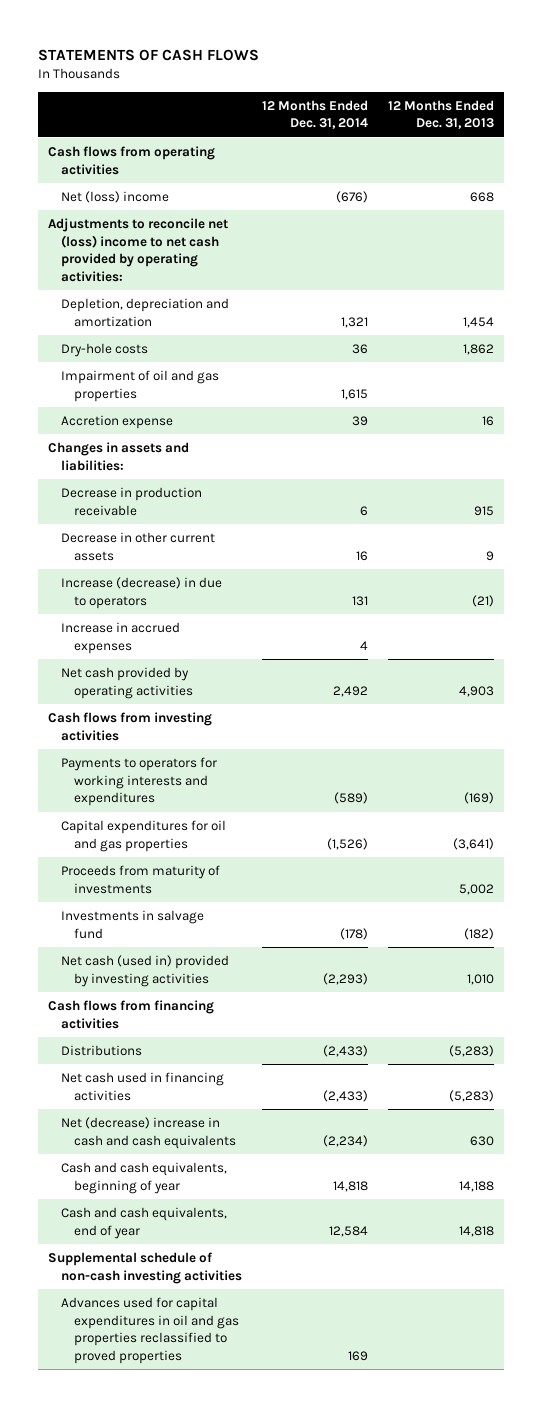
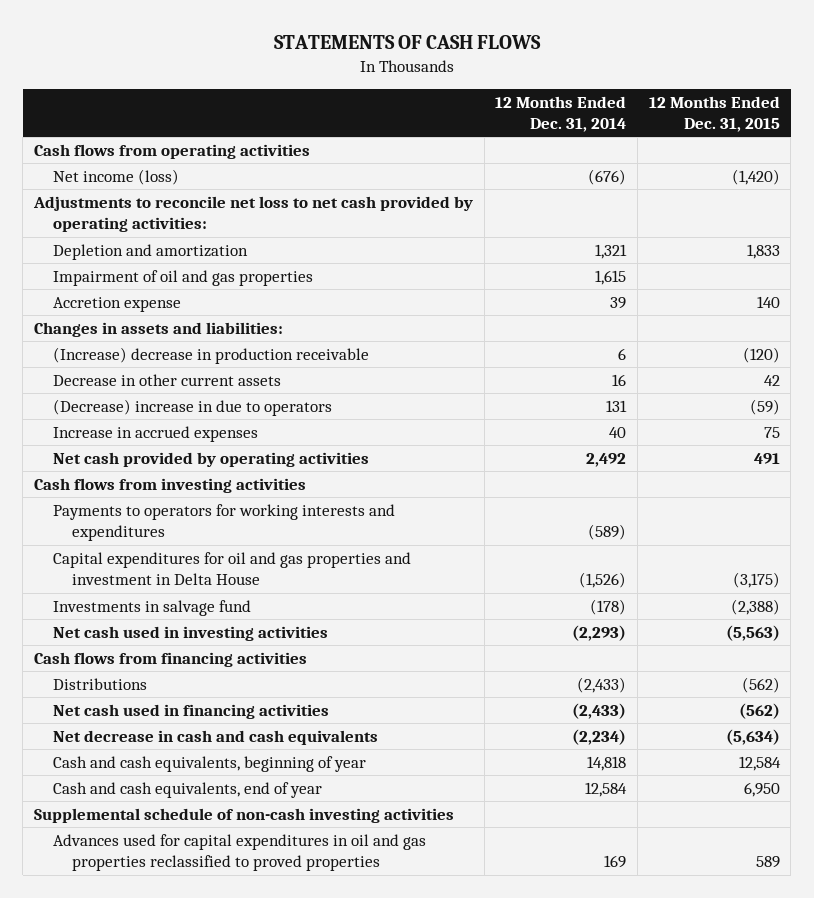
- | 12 Months Ended Dec. 31, 2014 | 12 Months Ended Dec. 31, 2013
+ | 12 Months Ended Dec. 31, 2014 | 12 Months Ended Dec. 31, 2015
- Net (loss) income | (676) | 668
- Adjustments to reconcile net (loss) income to net cash provided by operating activities:
- Depletion, depreciation and amortization | 1,321 | 1,454
- Dry-hole costs | 36 | 1,862
+ Net income (loss) | (676) | (1,420)
+ Adjustments to reconcile net loss to net cash provided by operating activities:
+ Depletion and amortization | 1,321 | 1,833
- Decrease in production receivable | 6 | 915
+ (Increase) decrease in production receivable | 6 | (120)
- Increase (decrease) in due to operators | 131 | (21)
- Increase in accrued expenses | 4 |
+ (Decrease) increase in due to operators | 131 | (59)
+ Increase in accrued expenses | 40 | 75
- Capital expenditures for oil and gas properties | (1,526) | (3,641)
- Proceeds from maturity of investments | | 5,002
+ Capital expenditures for oil and gas properties and investment in Delta House | (1,526) | (3,175)
- Net cash (used in) provided by investing activities | (2,293) | 1,010
+ Net cash used in investing activities | (2,293) | (5,563)
- Net (decrease) increase in cash and cash equivalents | (2,234) | 630
+ Net decrease in cash and cash equivalents | (2,234) | (5,634)

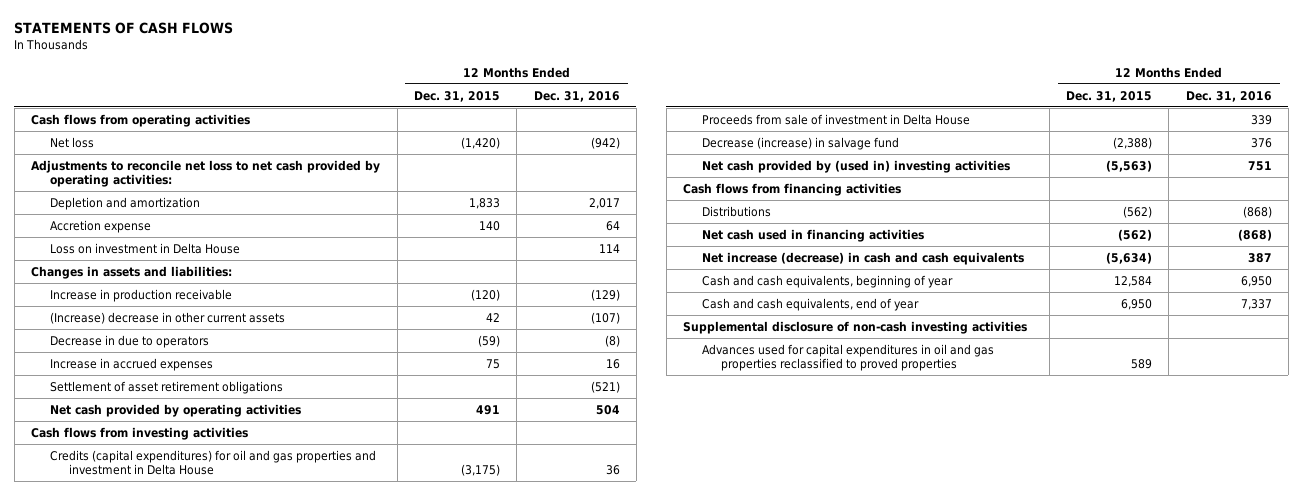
- | 12 Months Ended Dec. 31, 2014 | 12 Months Ended Dec. 31, 2015
+ | 12 Months Ended Dec. 31, 2015 | 12 Months Ended Dec. 31, 2016
- Net income (loss) | (676) | (1,420)
+ Net loss | (1,420) | (942)
- Impairment of oil and gas properties | 1,615 |
+ Loss on investment in Delta House | | 114
- (Increase) decrease in production receivable | 6 | (120)
- Decrease in other current assets | 16 | 42
- (Decrease) increase in due to operators | 131 | (59)
+ Increase in production receivable | (120) | (129)
+ (Increase) decrease in other current assets | 42 | (107)
+ Decrease in due to operators | (59) | (8)
+ Settlement of asset retirement obligations | | (521)
- Payments to operators for working interests and expenditures | (589) |
- Capital expenditures for oil and gas properties and investment in Delta House | (1,526) | (3,175)
- Investments in salvage fund | (178) | (2,388)
- Net cash used in investing activities | (2,293) | (5,563)
+ Credits (capital expenditures) for oil and gas properties and investment in Delta House | (3,175) | 36
+ Proceeds from sale of investment in Delta House | | 339
+ Decrease (increase) in salvage fund | (2,388) | 376
+ Net cash provided by (used in) investing activities | (5,563) | 751
- Net decrease in cash and cash equivalents | (2,234) | (5,634)
+ Net increase (decrease) in cash and cash equivalents | (5,634) | 387
- Supplemental schedule of non-cash investing activities
+ Supplemental disclosure of non-cash investing activities

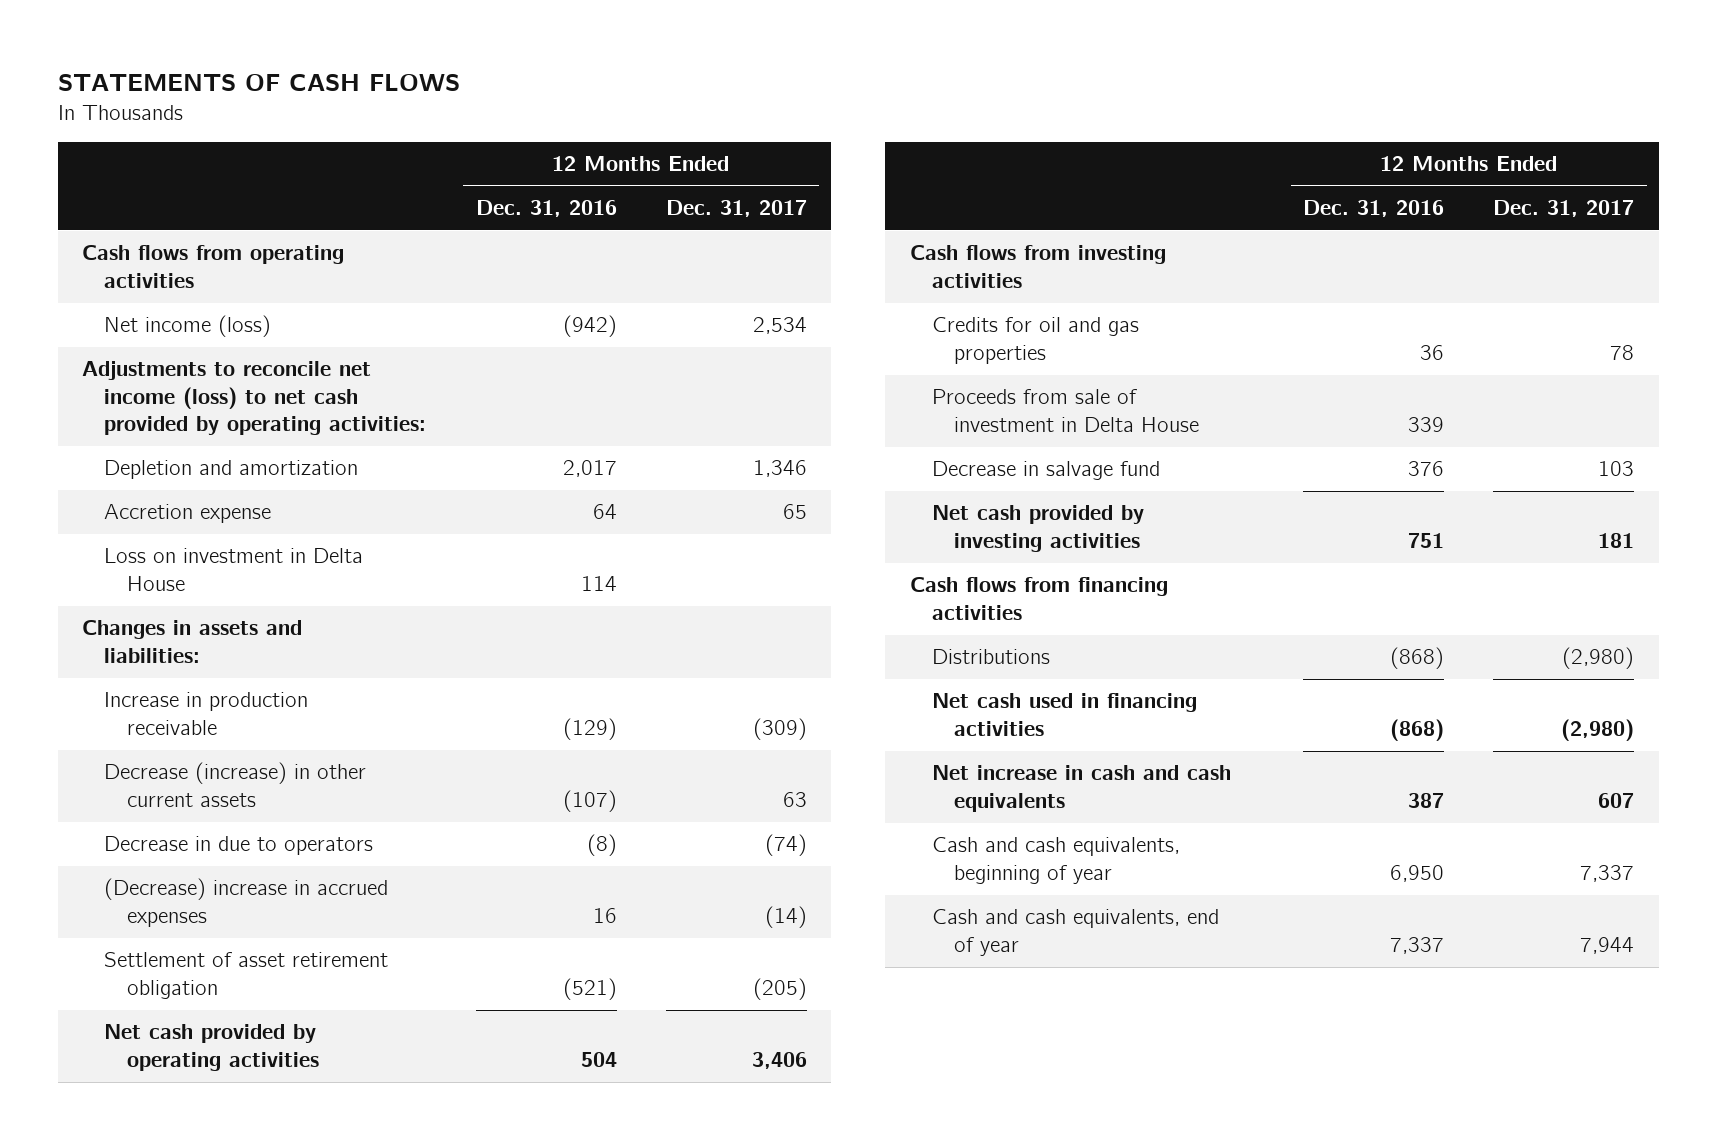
- | 12 Months Ended Dec. 31, 2015 | 12 Months Ended Dec. 31, 2016
+ | 12 Months Ended Dec. 31, 2016 | 12 Months Ended Dec. 31, 2017
- Net loss | (1,420) | (942)
- Adjustments to reconcile net loss to net cash provided by operating activities:
+ Net income (loss) | (942) | 2,534
+ Adjustments to reconcile net income (loss) to net cash provided by operating activities:
- (Increase) decrease in other current assets | 42 | (107)
+ Decrease (increase) in other current assets | (107) | 63
- Increase in accrued expenses | 75 | 16
- Settlement of asset retirement obligations | | (521)
+ (Decrease) increase in accrued expenses | 16 | (14)
+ Settlement of asset retirement obligation | (521) | (205)
- Credits (capital expenditures) for oil and gas properties and investment in Delta House | (3,175) | 36
+ Credits for oil and gas properties | 36 | 78
- Decrease (increase) in salvage fund | (2,388) | 376
- Net cash provided by (used in) investing activities | (5,563) | 751
+ Decrease in salvage fund | 376 | 103
+ Net cash provided by investing activities | 751 | 181
- Net increase (decrease) in cash and cash equivalents | (5,634) | 387
+ Net increase in cash and cash equivalents | 387 | 607
- Supplemental disclosure of non-cash investing activities
- Advances used for capital expenditures in oil and gas properties reclassified to proved properties | 589 |

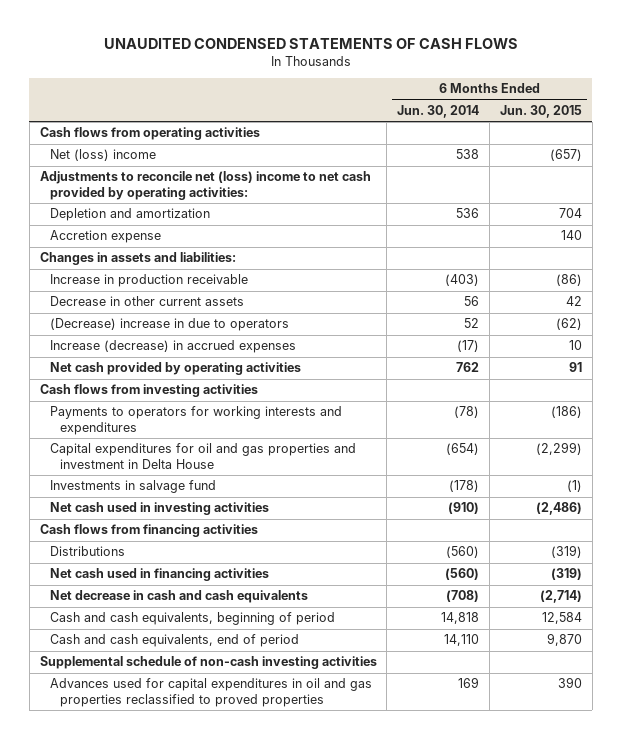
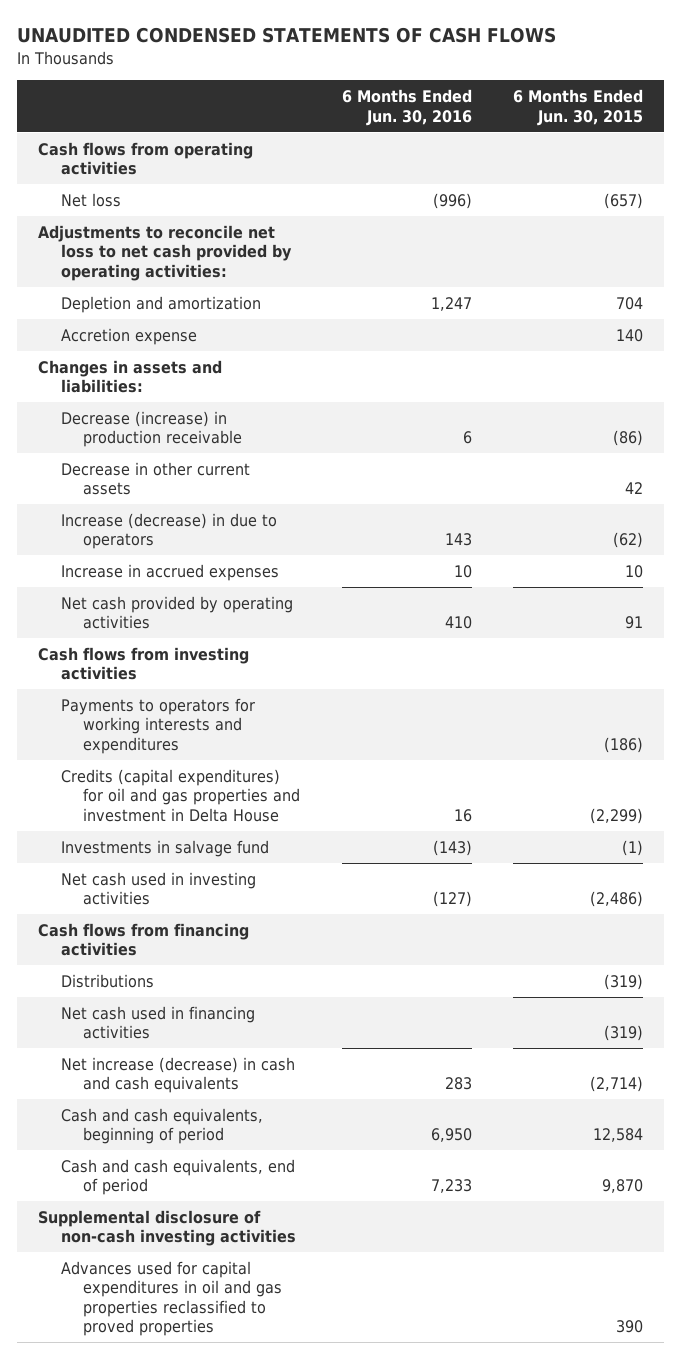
- | 6 Months Ended Jun. 30, 2014 | 6 Months Ended Jun. 30, 2015
+ | 6 Months Ended Jun. 30, 2016 | 6 Months Ended Jun. 30, 2015
- Net (loss) income | 538 | (657)
- Adjustments to reconcile net (loss) income to net cash provided by operating activities:
+ Net loss | (996) | (657)
+ Adjustments to reconcile net loss to net cash provided by operating activities:
- Increase in production receivable | (403) | (86)
+ Decrease (increase) in production receivable | 6 | (86)
- (Decrease) increase in due to operators | 52 | (62)
- Increase (decrease) in accrued expenses | (17) | 10
+ Increase (decrease) in due to operators | 143 | (62)
+ Increase in accrued expenses | 10 | 10
- Capital expenditures for oil and gas properties and investment in Delta House | (654) | (2,299)
+ Credits (capital expenditures) for oil and gas properties and investment in Delta House | 16 | (2,299)
- Net decrease in cash and cash equivalents | (708) | (2,714)
+ Net increase (decrease) in cash and cash equivalents | 283 | (2,714)
- Supplemental schedule of non-cash investing activities
+ Supplemental disclosure of non-cash investing activities

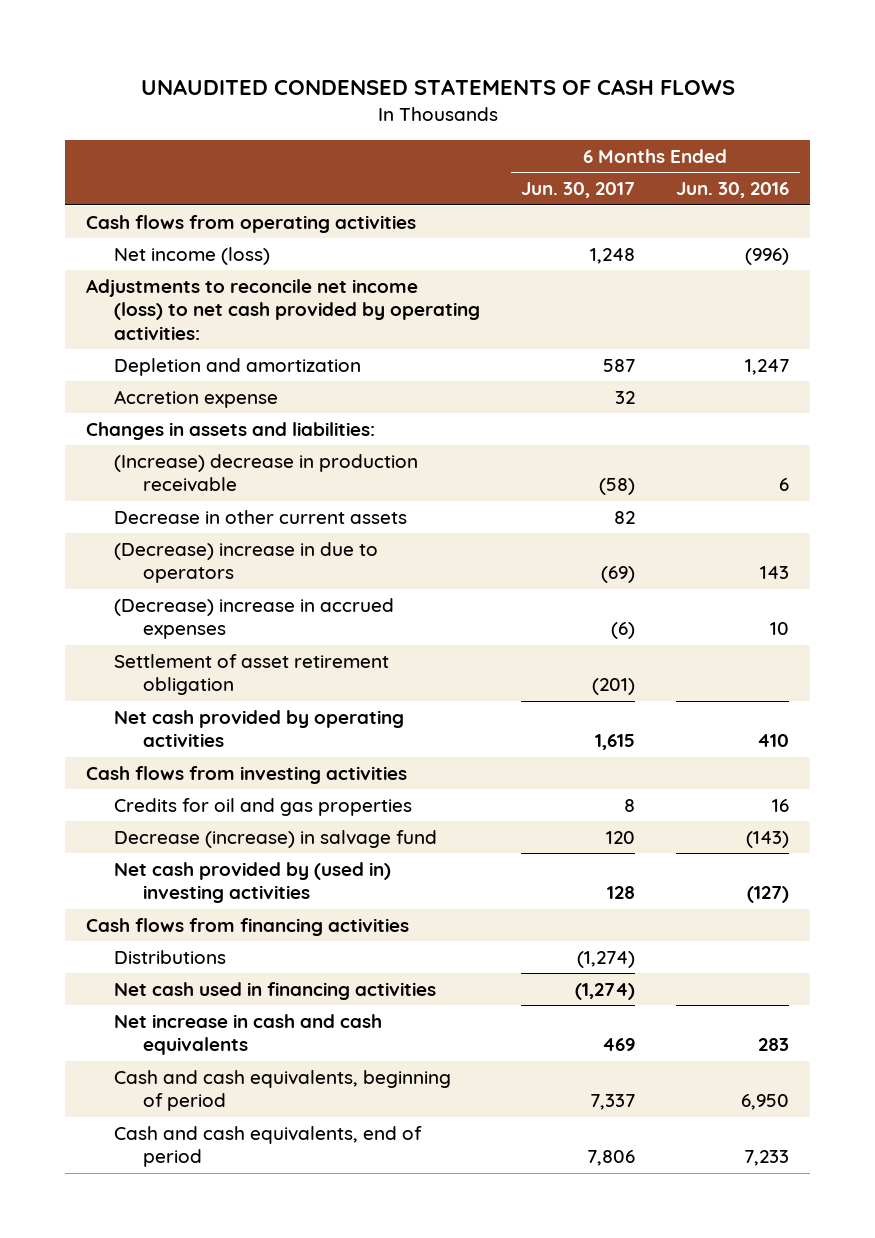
- | 6 Months Ended Jun. 30, 2016 | 6 Months Ended Jun. 30, 2015
+ | 6 Months Ended Jun. 30, 2017 | 6 Months Ended Jun. 30, 2016
- Net loss | (996) | (657)
- Adjustments to reconcile net loss to net cash provided by operating activities:
+ Net income (loss) | 1,248 | (996)
+ Adjustments to reconcile net income (loss) to net cash provided by operating activities:
- Decrease (increase) in production receivable | 6 | (86)
+ (Increase) decrease in production receivable | (58) | 6
- Increase (decrease) in due to operators | 143 | (62)
- Increase in accrued expenses | 10 | 10
+ (Decrease) increase in due to operators | (69) | 143
+ (Decrease) increase in accrued expenses | (6) | 10
+ Settlement of asset retirement obligation | (201) |
- Payments to operators for working interests and expenditures | | (186)
- Credits (capital expenditures) for oil and gas properties and investment in Delta House | 16 | (2,299)
- Investments in salvage fund | (143) | (1)
- Net cash used in investing activities | (127) | (2,486)
+ Credits for oil and gas properties | 8 | 16
+ Decrease (increase) in salvage fund | 120 | (143)
+ Net cash provided by (used in) investing activities | 128 | (127)
- Net increase (decrease) in cash and cash equivalents | 283 | (2,714)
+ Net increase in cash and cash equivalents | 469 | 283
- Supplemental disclosure of non-cash investing activities
- Advances used for capital expenditures in oil and gas properties reclassified to proved properties | | 390

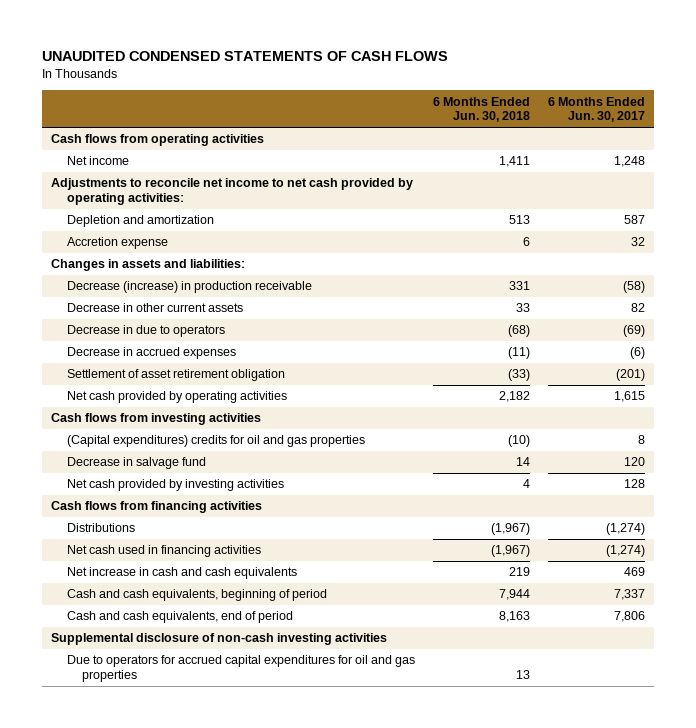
- | 6 Months Ended Jun. 30, 2017 | 6 Months Ended Jun. 30, 2016
+ | 6 Months Ended Jun. 30, 2018 | 6 Months Ended Jun. 30, 2017
- Net income (loss) | 1,248 | (996)
- Adjustments to reconcile net income (loss) to net cash provided by operating activities:
+ Net income | 1,411 | 1,248
+ Adjustments to reconcile net income to net cash provided by operating activities:
- (Increase) decrease in production receivable | (58) | 6
+ Decrease (increase) in production receivable | 331 | (58)
- (Decrease) increase in due to operators | (69) | 143
- (Decrease) increase in accrued expenses | (6) | 10
+ Decrease in due to operators | (68) | (69)
+ Decrease in accrued expenses | (11) | (6)
- Credits for oil and gas properties | 8 | 16
- Decrease (increase) in salvage fund | 120 | (143)
- Net cash provided by (used in) investing activities | 128 | (127)
+ (Capital expenditures) credits for oil and gas properties | (10) | 8
+ Decrease in salvage fund | 14 | 120
+ Net cash provided by investing activities | 4 | 128
+ Supplemental disclosure of non-cash investing activities
+ Due to operators for accrued capital expenditures for oil and gas properties | 13 |

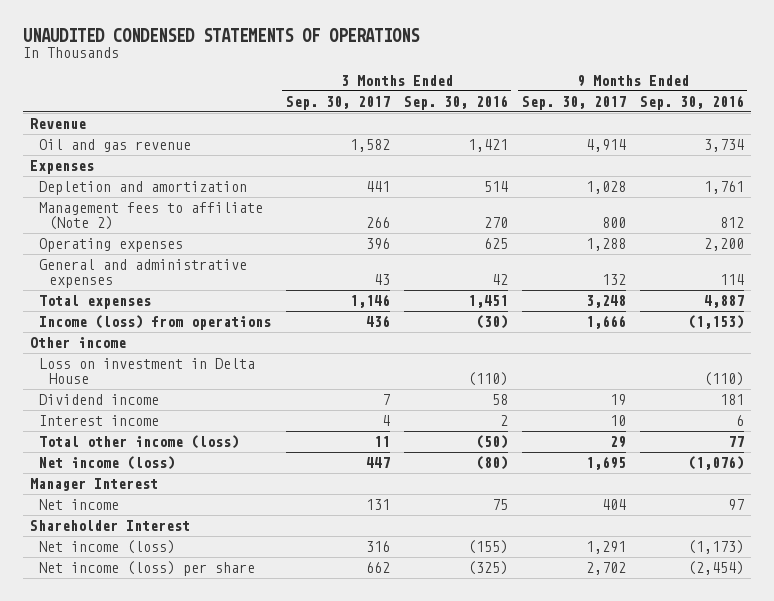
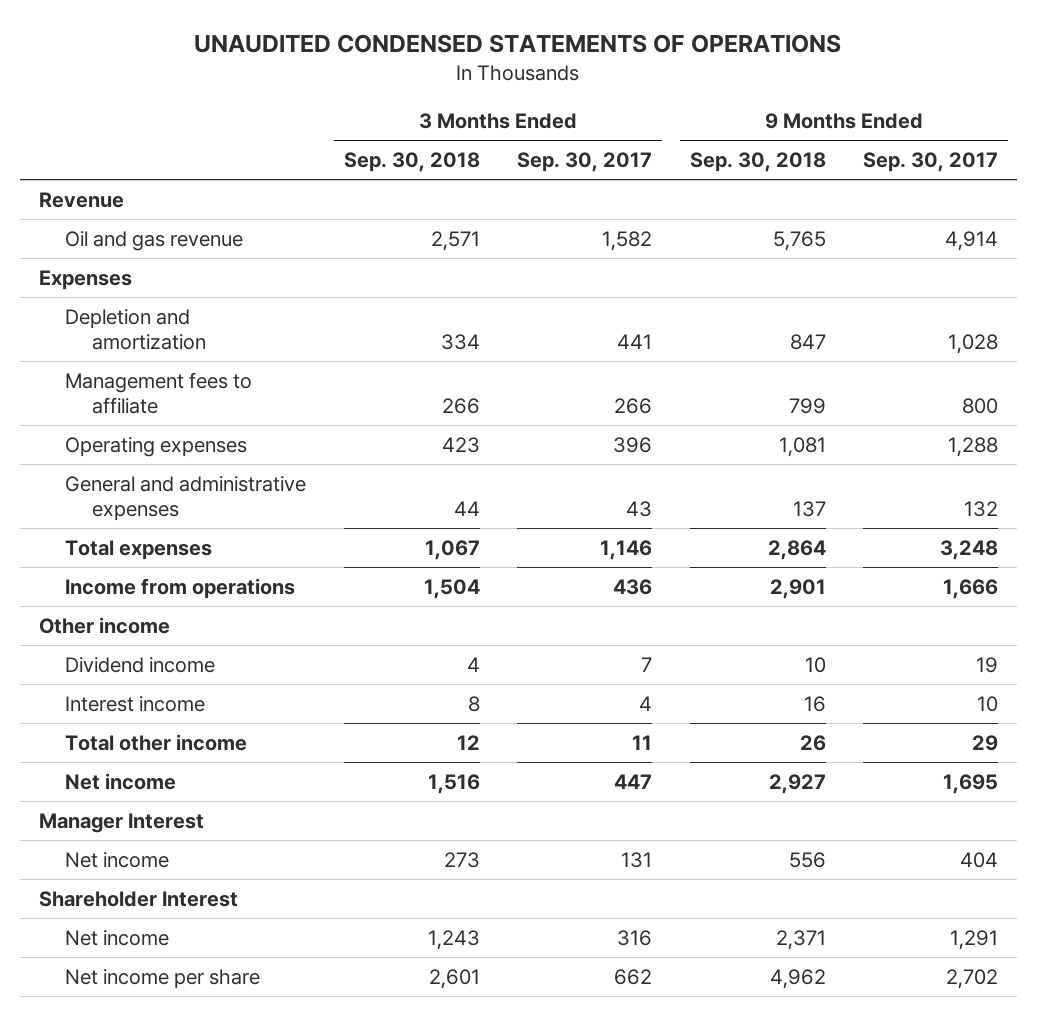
- | 3 Months Ended Sep. 30, 2017 | 3 Months Ended Sep. 30, 2016 | 9 Months Ended Sep. 30, 2017 | 9 Months Ended Sep. 30, 2016
+ | 3 Months Ended Sep. 30, 2018 | 3 Months Ended Sep. 30, 2017 | 9 Months Ended Sep. 30, 2018 | 9 Months Ended Sep. 30, 2017
- Management fees to affiliate (Note 2) | 266 | 270 | 800 | 812
+ Management fees to affiliate | 266 | 266 | 799 | 800
- Income (loss) from operations | 436 | (30) | 1,666 | (1,153)
+ Income from operations | 1,504 | 436 | 2,901 | 1,666
- Loss on investment in Delta House | | (110) | | (110)
- Total other income (loss) | 11 | (50) | 29 | 77
- Net income (loss) | 447 | (80) | 1,695 | (1,076)
+ Total other income | 12 | 11 | 26 | 29
+ Net income | 1,516 | 447 | 2,927 | 1,695
- Net income (loss) | 316 | (155) | 1,291 | (1,173)
- Net income (loss) per share | 662 | (325) | 2,702 | (2,454)
+ Net income | 1,243 | 316 | 2,371 | 1,291
+ Net income per share | 2,601 | 662 | 4,962 | 2,702

